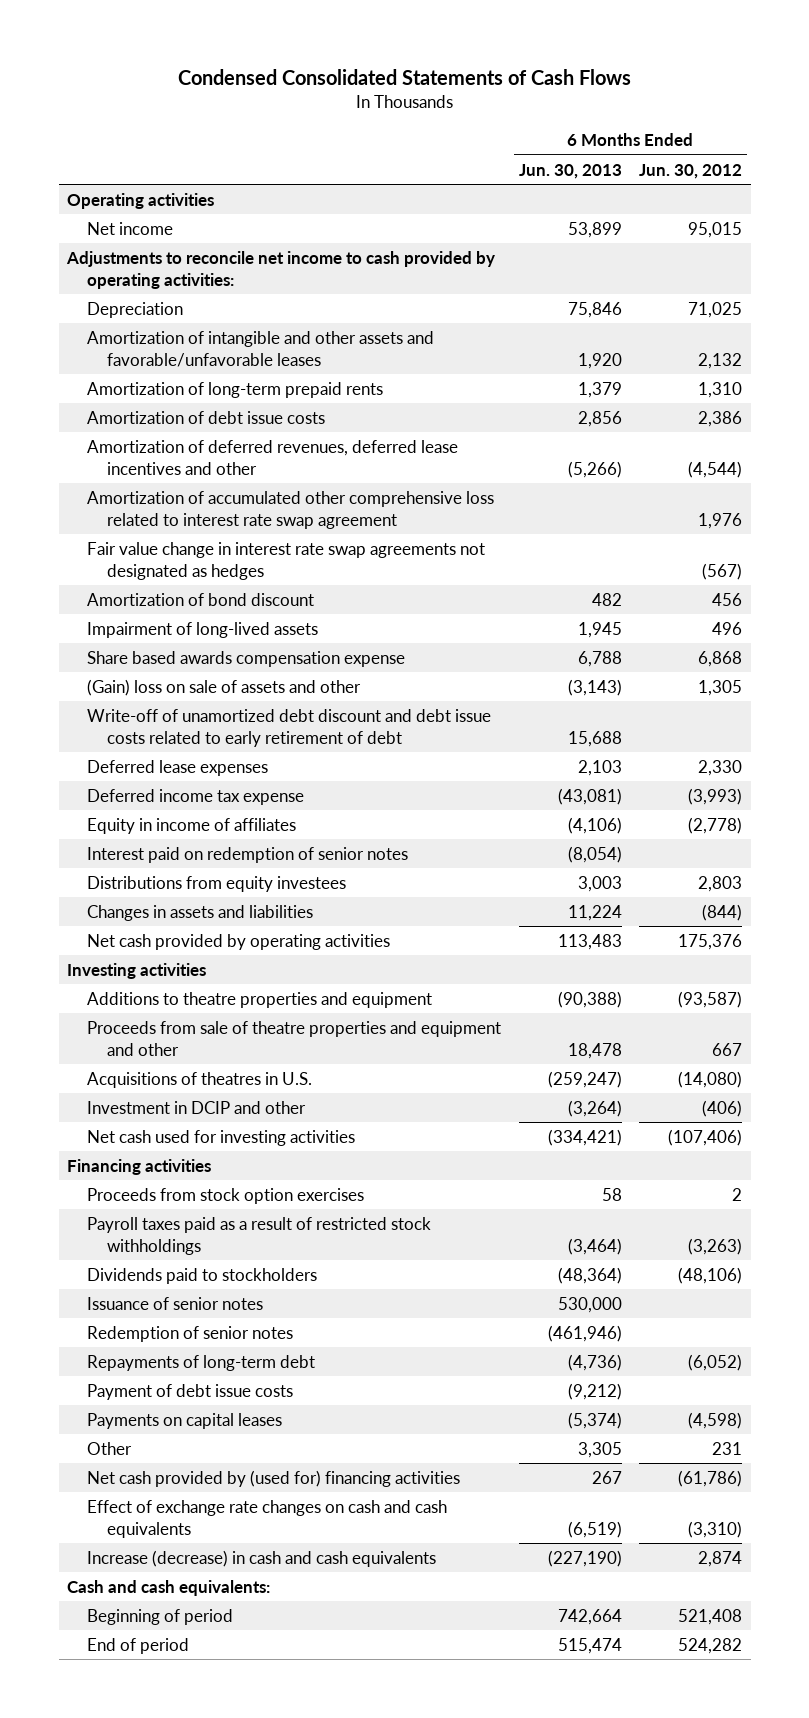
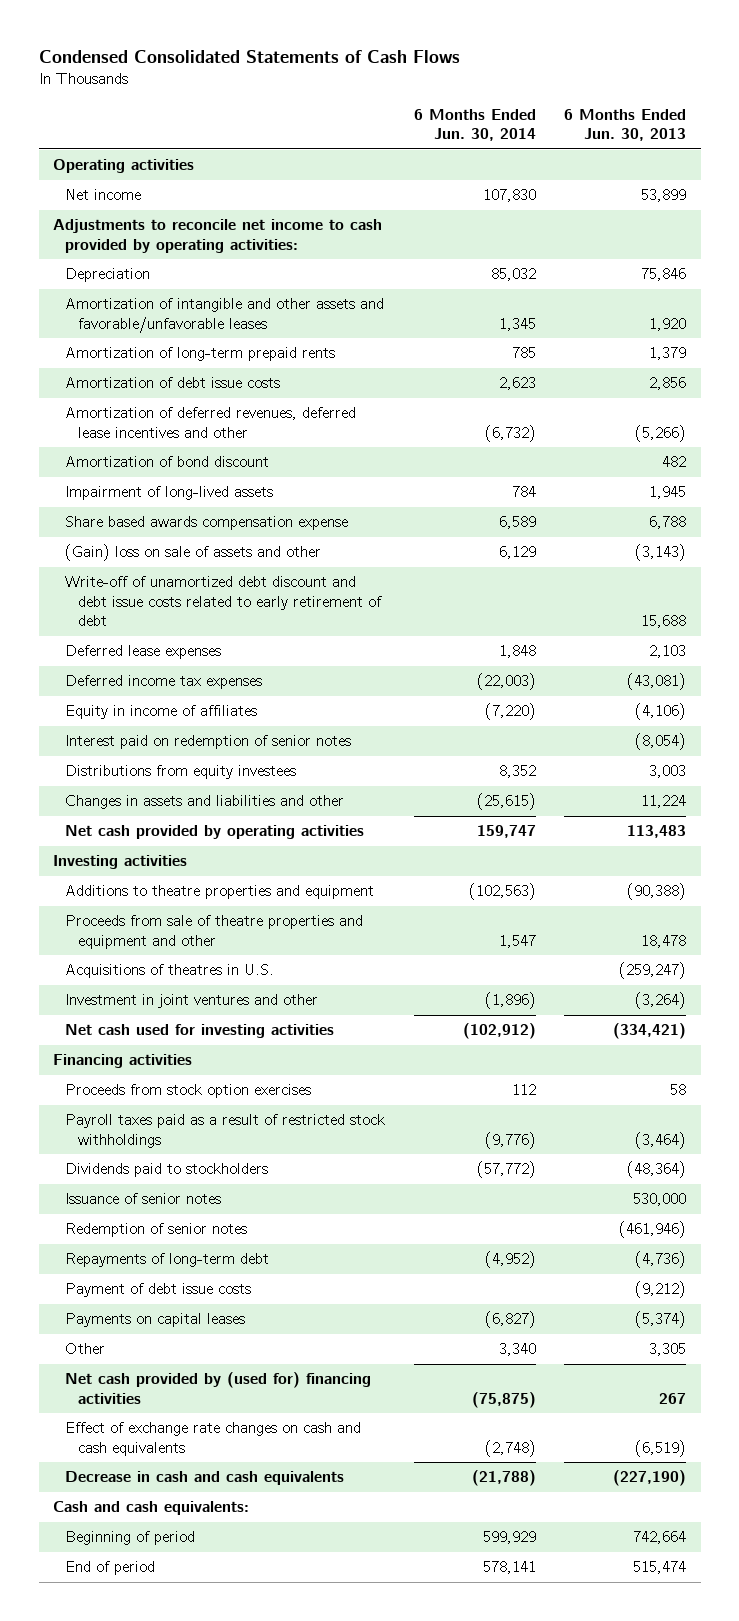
- | 6 Months Ended Jun. 30, 2013 | 6 Months Ended Jun. 30, 2012
+ | 6 Months Ended Jun. 30, 2014 | 6 Months Ended Jun. 30, 2013
- Amortization of accumulated other comprehensive loss related to interest rate swap agreement | | 1,976
- Fair value change in interest rate swap agreements not designated as hedges | | (567)
- Deferred income tax expense | (43,081) | (3,993)
+ Deferred income tax expenses | (22,003) | (43,081)
- Changes in assets and liabilities | 11,224 | (844)
+ Changes in assets and liabilities and other | (25,615) | 11,224
- Investment in DCIP and other | (3,264) | (406)
+ Investment in joint ventures and other | (1,896) | (3,264)
- Increase (decrease) in cash and cash equivalents | (227,190) | 2,874
+ Decrease in cash and cash equivalents | (21,788) | (227,190)

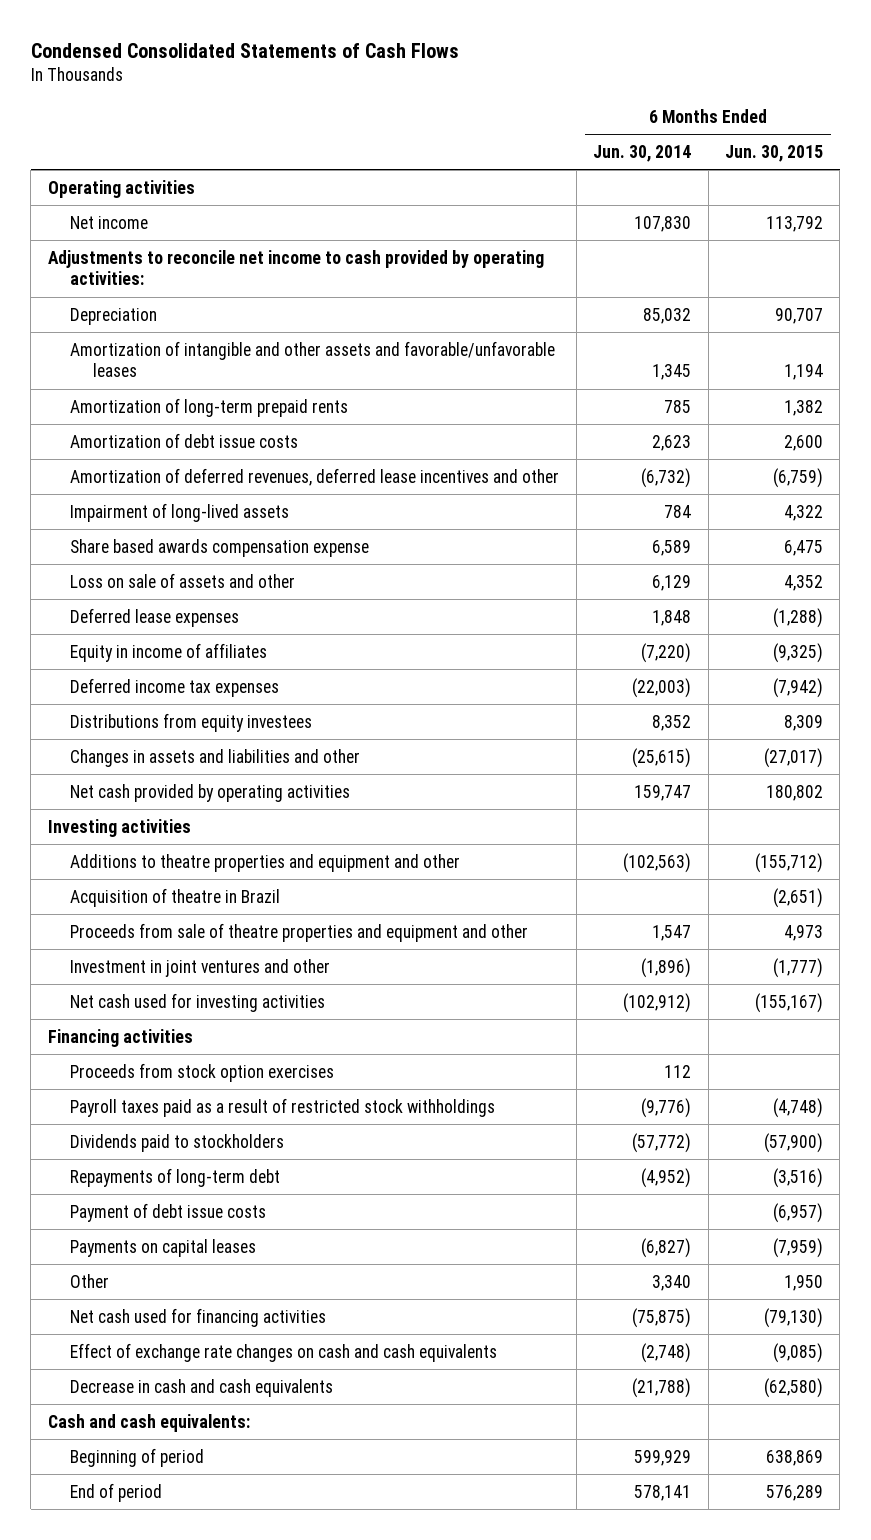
- | 6 Months Ended Jun. 30, 2014 | 6 Months Ended Jun. 30, 2013
+ | 6 Months Ended Jun. 30, 2014 | 6 Months Ended Jun. 30, 2015
- Amortization of bond discount | | 482
- (Gain) loss on sale of assets and other | 6,129 | (3,143)
- Write-off of unamortized debt discount and debt issue costs related to early retirement of debt | | 15,688
+ Loss on sale of assets and other | 6,129 | 4,352
- Interest paid on redemption of senior notes | | (8,054)
moved down: Deferred income tax expenses | (22,003) | (7,942)
- Additions to theatre properties and equipment | (102,563) | (90,388)
+ Additions to theatre properties and equipment and other | (102,563) | (155,712)
+ Acquisition of theatre in Brazil | | (2,651)
- Acquisitions of theatres in U.S. | | (259,247)
- Issuance of senior notes | | 530,000
- Redemption of senior notes | | (461,946)
- Net cash provided by (used for) financing activities | (75,875) | 267
+ Net cash used for financing activities | (75,875) | (79,130)

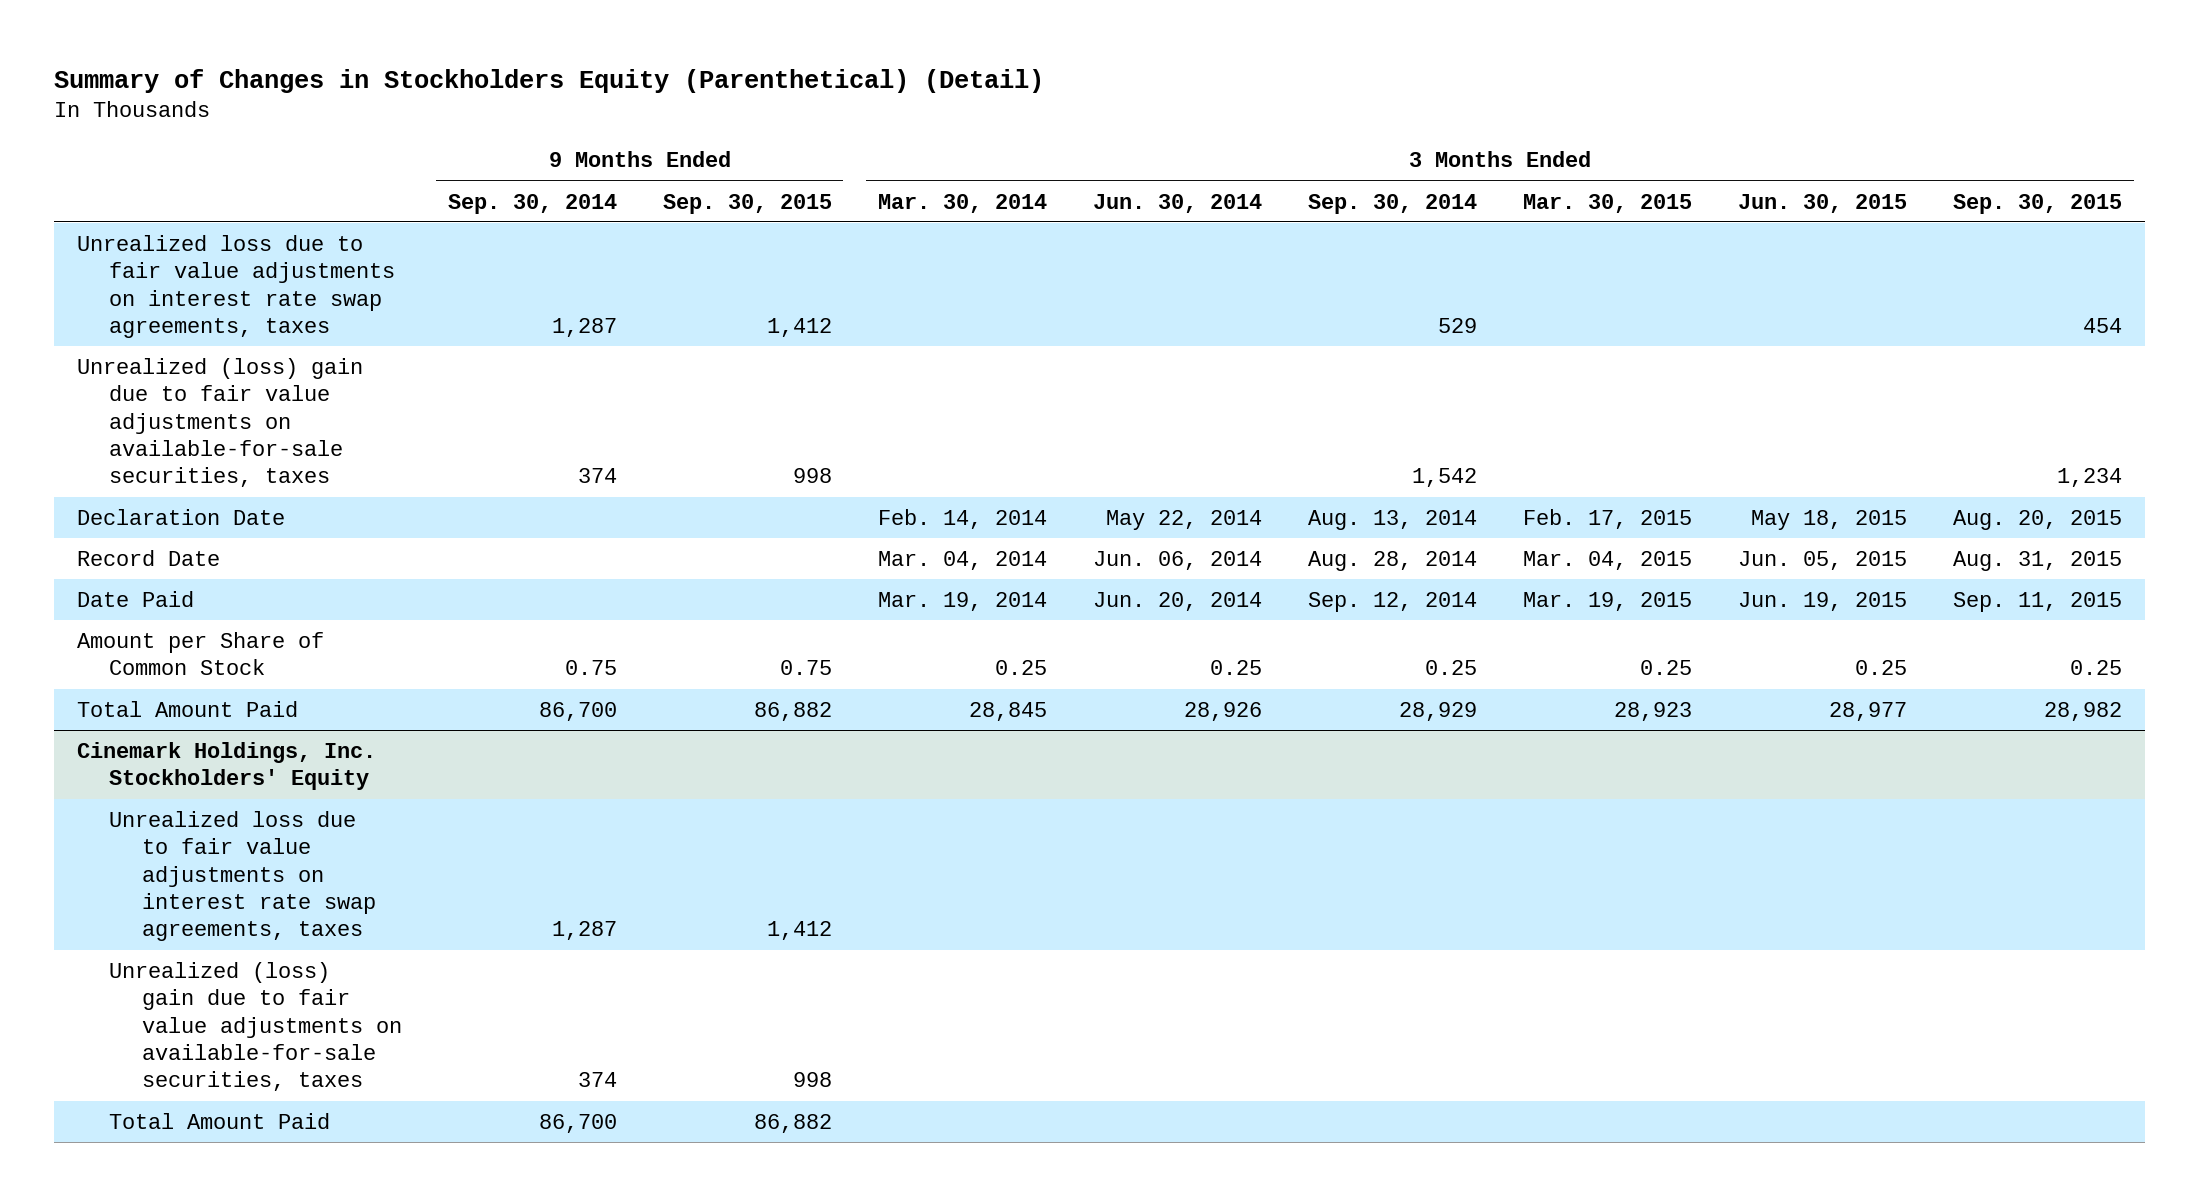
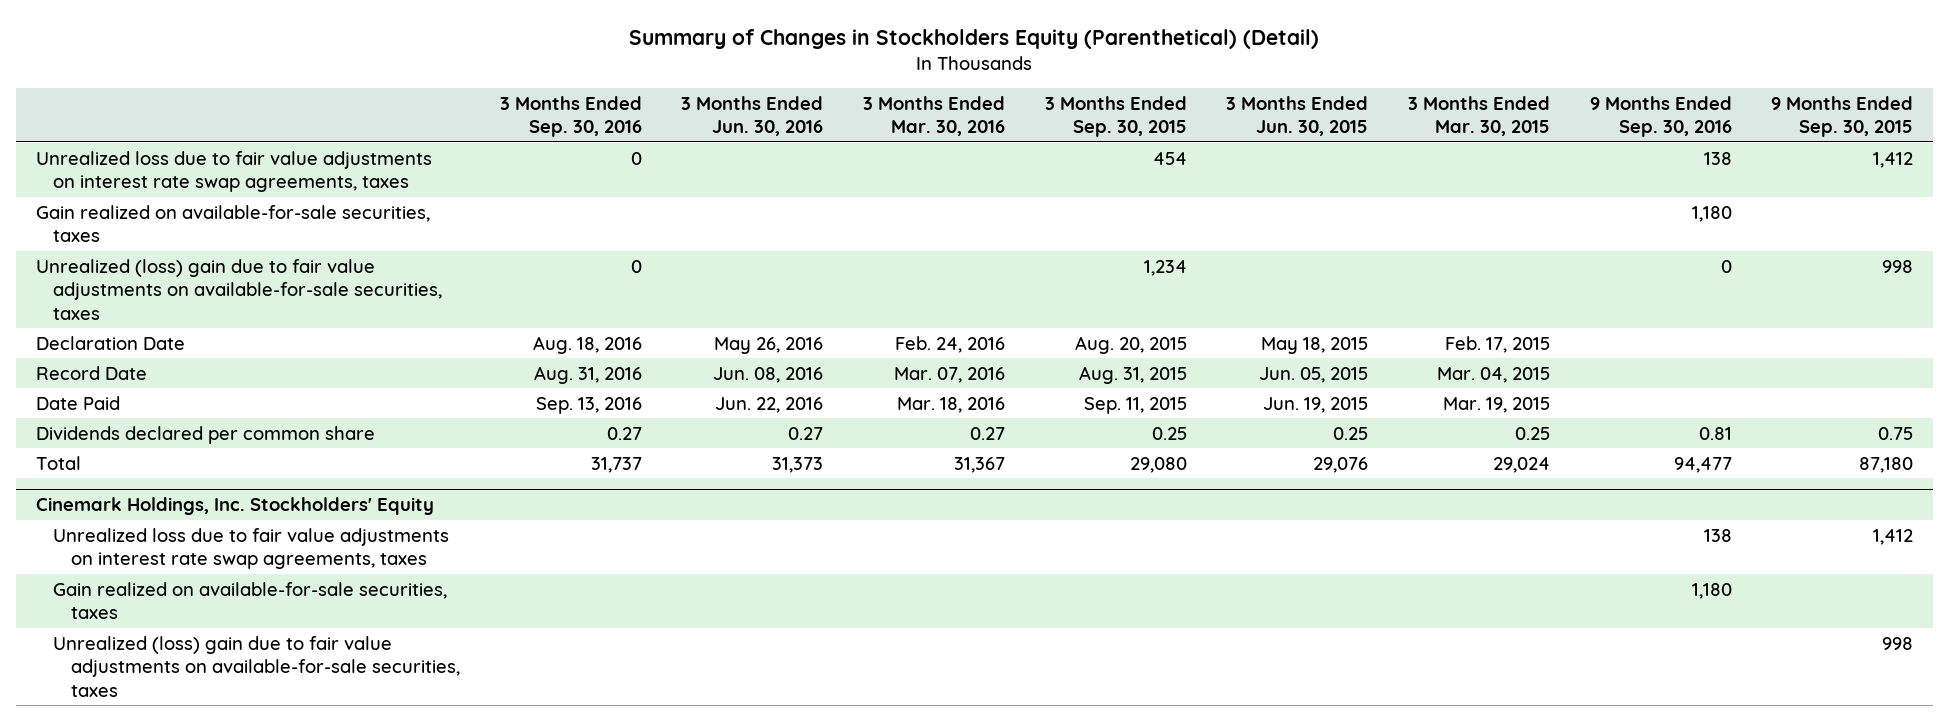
- | 9 Months Ended Sep. 30, 2014 | 9 Months Ended Sep. 30, 2015 | 3 Months Ended Mar. 30, 2014 | 3 Months Ended Jun. 30, 2014 | 3 Months Ended Sep. 30, 2014 | 3 Months Ended Mar. 30, 2015 | 3 Months Ended Jun. 30, 2015 | 3 Months Ended Sep. 30, 2015
+ | 3 Months Ended Sep. 30, 2016 | 3 Months Ended Jun. 30, 2016 | 3 Months Ended Mar. 30, 2016 | 3 Months Ended Sep. 30, 2015 | 3 Months Ended Jun. 30, 2015 | 3 Months Ended Mar. 30, 2015 | 9 Months Ended Sep. 30, 2016 | 9 Months Ended Sep. 30, 2015
+ Gain realized on available-for-sale securities, taxes | | | | | | | 1,180 |
- Amount per Share of Common Stock | 0.75 | 0.75 | 0.25 | 0.25 | 0.25 | 0.25 | 0.25 | 0.25
- Total Amount Paid | 86,700 | 86,882 | 28,845 | 28,926 | 28,929 | 28,923 | 28,977 | 28,982
+ Dividends declared per common share | 0.27 | 0.27 | 0.27 | 0.25 | 0.25 | 0.25 | 0.81 | 0.75
+ Total | 31,737 | 31,373 | 31,367 | 29,080 | 29,076 | 29,024 | 94,477 | 87,180
@ Cinemark Holdings, Inc. Stockholders' Equity
+ Gain realized on available-for-sale securities, taxes | | | | | | | 1,180 |
- Total Amount Paid | 86,700 | 86,882 | | | | | |

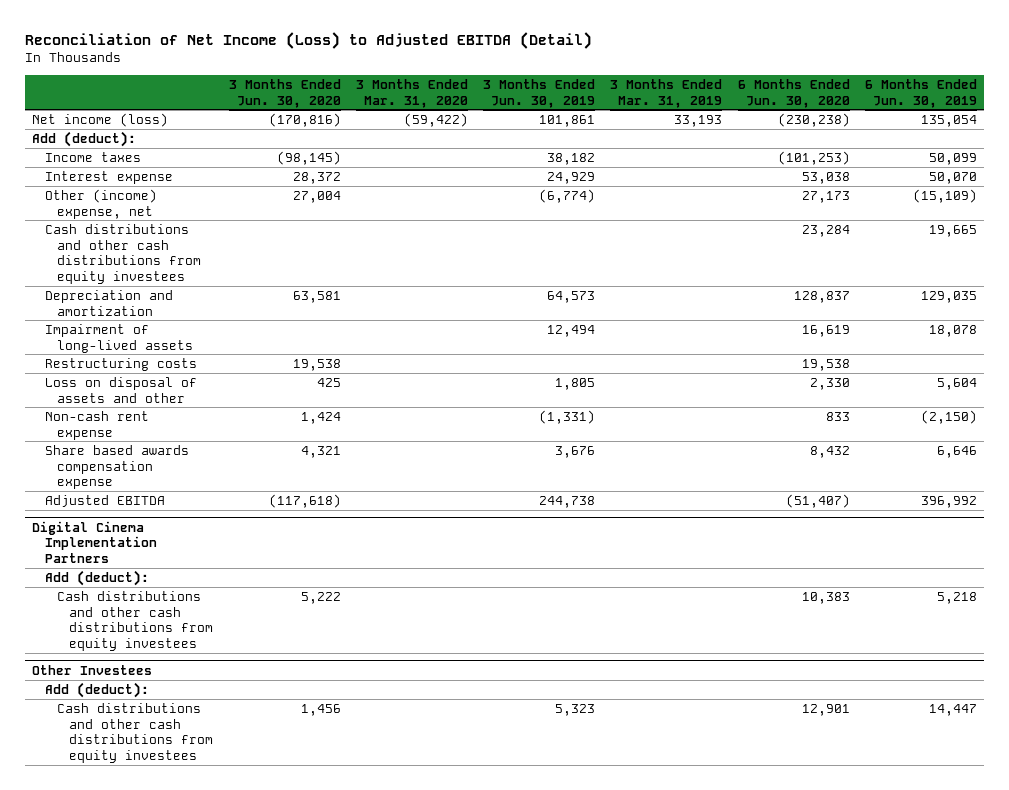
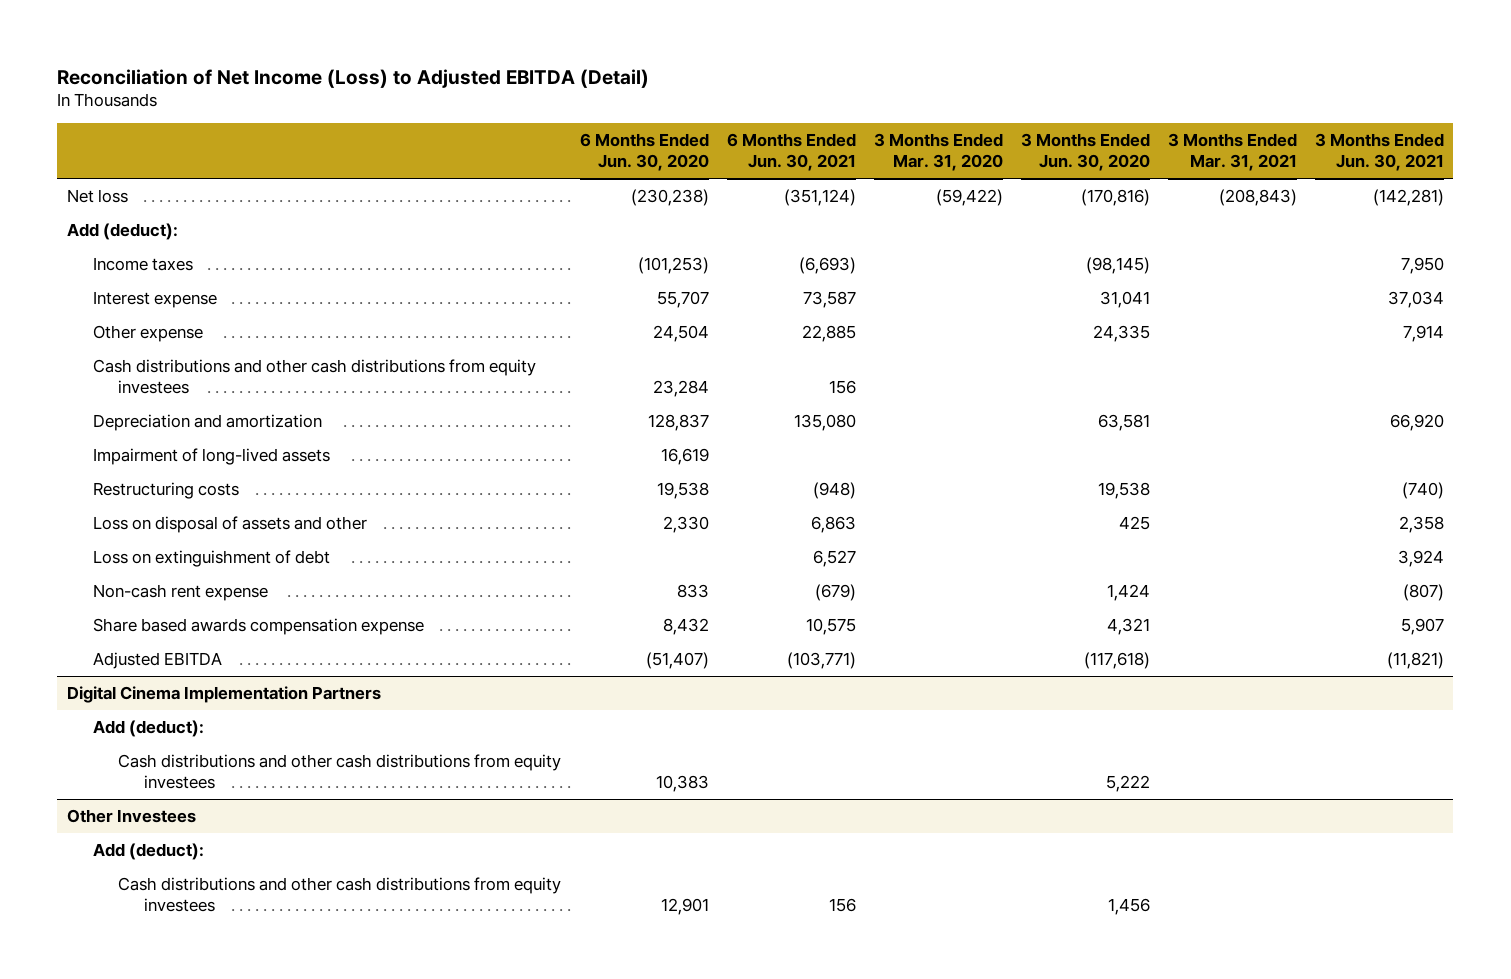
- | 3 Months Ended Jun. 30, 2020 | 3 Months Ended Mar. 31, 2020 | 3 Months Ended Jun. 30, 2019 | 3 Months Ended Mar. 31, 2019 | 6 Months Ended Jun. 30, 2020 | 6 Months Ended Jun. 30, 2019
+ | 6 Months Ended Jun. 30, 2020 | 6 Months Ended Jun. 30, 2021 | 3 Months Ended Mar. 31, 2020 | 3 Months Ended Jun. 30, 2020 | 3 Months Ended Mar. 31, 2021 | 3 Months Ended Jun. 30, 2021
- Net income (loss) | (170,816) | (59,422) | 101,861 | 33,193 | (230,238) | 135,054
+ Net loss | (230,238) | (351,124) | (59,422) | (170,816) | (208,843) | (142,281)
- Interest expense | 28,372 | | 24,929 | | 53,038 | 50,070
- Other (income) expense, net | 27,004 | | (6,774) | | 27,173 | (15,109)
+ Interest expense | 55,707 | 73,587 | | 31,041 | | 37,034
+ Other expense | 24,504 | 22,885 | | 24,335 | | 7,914
+ Loss on extinguishment of debt | | 6,527 | | | | 3,924

